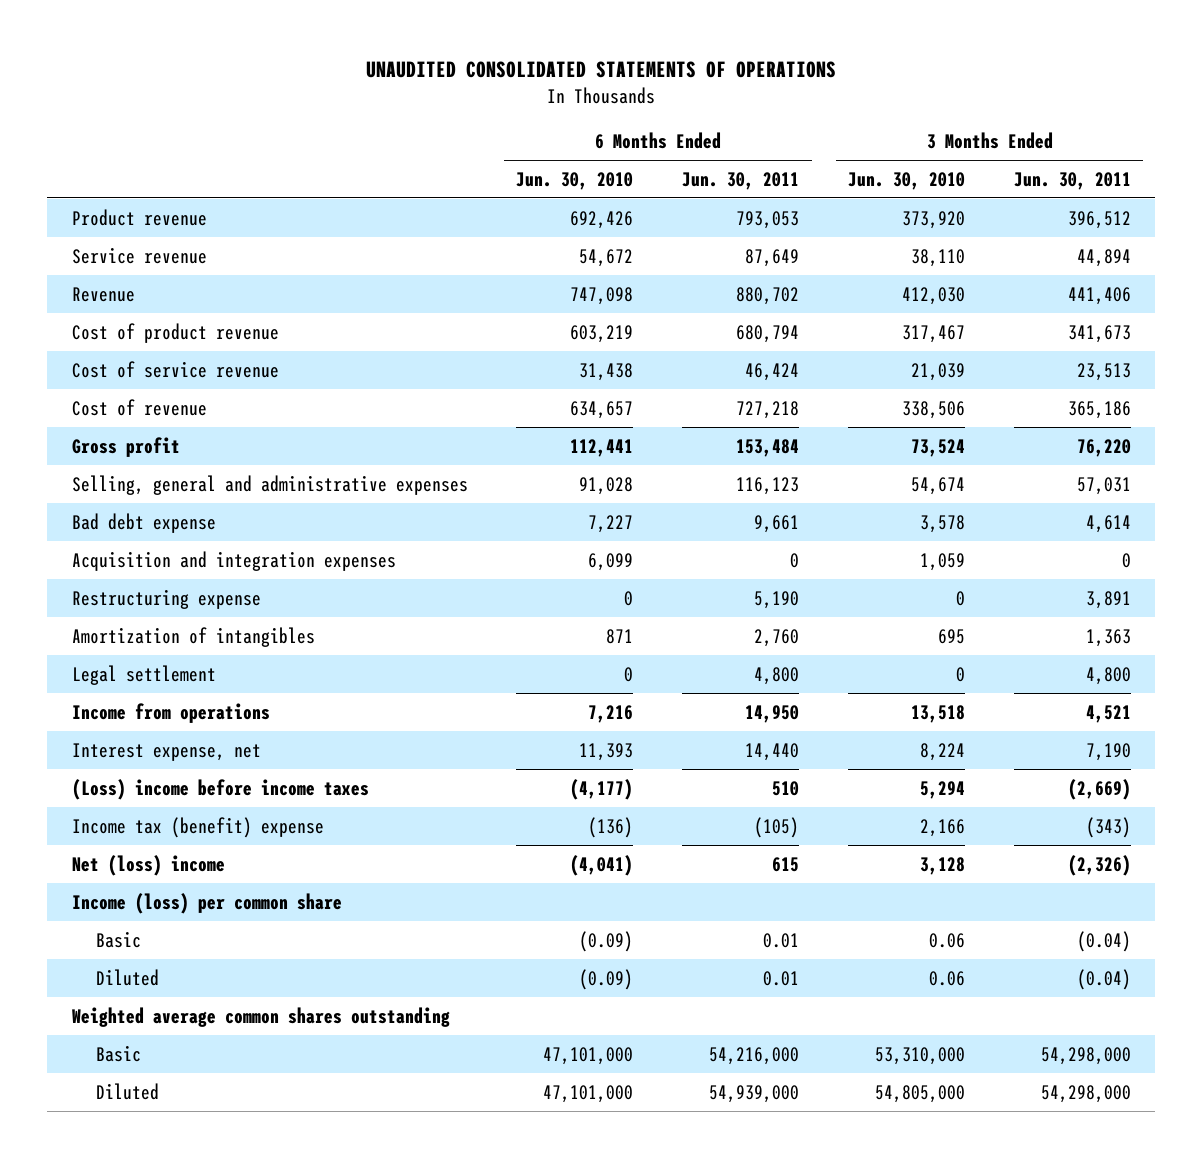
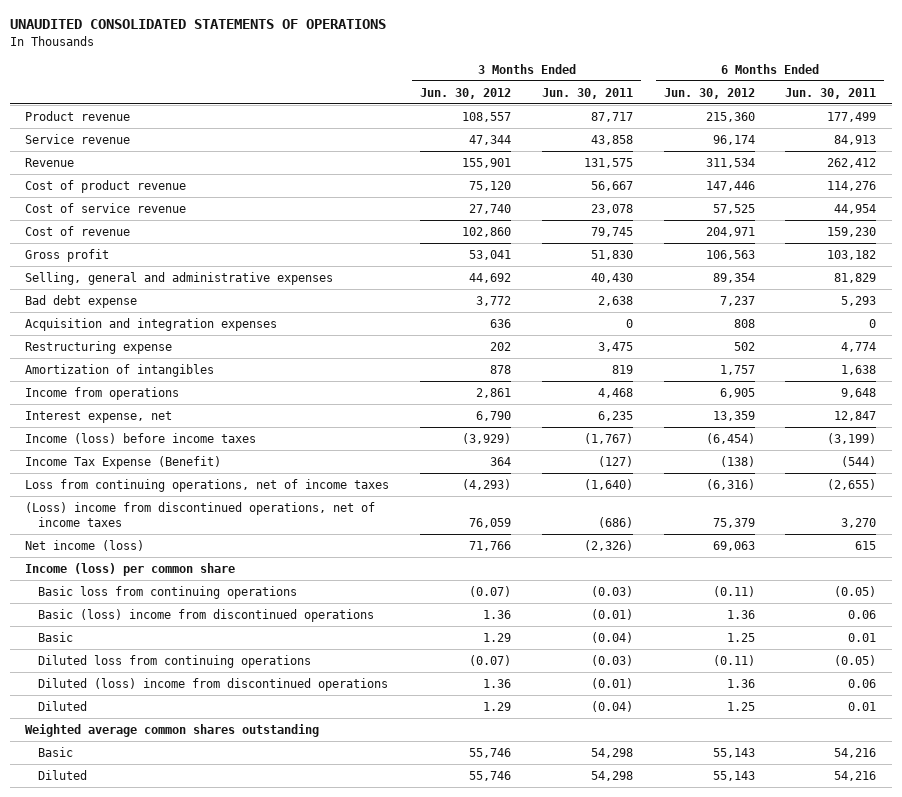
- | 6 Months Ended Jun. 30, 2010 | 6 Months Ended Jun. 30, 2011 | 3 Months Ended Jun. 30, 2010 | 3 Months Ended Jun. 30, 2011
+ | 3 Months Ended Jun. 30, 2012 | 3 Months Ended Jun. 30, 2011 | 6 Months Ended Jun. 30, 2012 | 6 Months Ended Jun. 30, 2011
- Product revenue | 692,426 | 793,053 | 373,920 | 396,512
- Service revenue | 54,672 | 87,649 | 38,110 | 44,894
- Revenue | 747,098 | 880,702 | 412,030 | 441,406
- Cost of product revenue | 603,219 | 680,794 | 317,467 | 341,673
- Cost of service revenue | 31,438 | 46,424 | 21,039 | 23,513
- Cost of revenue | 634,657 | 727,218 | 338,506 | 365,186
- Gross profit | 112,441 | 153,484 | 73,524 | 76,220
- Selling, general and administrative expenses | 91,028 | 116,123 | 54,674 | 57,031
- Bad debt expense | 7,227 | 9,661 | 3,578 | 4,614
+ Product revenue | 108,557 | 87,717 | 215,360 | 177,499
+ Service revenue | 47,344 | 43,858 | 96,174 | 84,913
+ Revenue | 155,901 | 131,575 | 311,534 | 262,412
+ Cost of product revenue | 75,120 | 56,667 | 147,446 | 114,276
+ Cost of service revenue | 27,740 | 23,078 | 57,525 | 44,954
+ Cost of revenue | 102,860 | 79,745 | 204,971 | 159,230
+ Gross profit | 53,041 | 51,830 | 106,563 | 103,182
+ Selling, general and administrative expenses | 44,692 | 40,430 | 89,354 | 81,829
+ Bad debt expense | 3,772 | 2,638 | 7,237 | 5,293
- Restructuring expense | 0 | 5,190 | 0 | 3,891
- Amortization of intangibles | 871 | 2,760 | 695 | 1,363
- Legal settlement | 0 | 4,800 | 0 | 4,800
- Income from operations | 7,216 | 14,950 | 13,518 | 4,521
- Interest expense, net | 11,393 | 14,440 | 8,224 | 7,190
- (Loss) income before income taxes | (4,177) | 510 | 5,294 | (2,669)
- Income tax (benefit) expense | (136) | (105) | 2,166 | (343)
- Net (loss) income | (4,041) | 615 | 3,128 | (2,326)
+ Restructuring expense | 202 | 3,475 | 502 | 4,774
+ Amortization of intangibles | 878 | 819 | 1,757 | 1,638
+ Income from operations | 2,861 | 4,468 | 6,905 | 9,648
+ Interest expense, net | 6,790 | 6,235 | 13,359 | 12,847
+ Income (loss) before income taxes | (3,929) | (1,767) | (6,454) | (3,199)
+ Income Tax Expense (Benefit) | 364 | (127) | (138) | (544)
+ Loss from continuing operations, net of income taxes | (4,293) | (1,640) | (6,316) | (2,655)
+ (Loss) income from discontinued operations, net of income taxes | 76,059 | (686) | 75,379 | 3,270
+ Net income (loss) | 71,766 | (2,326) | 69,063 | 615
+ Basic loss from continuing operations | (0.07) | (0.03) | (0.11) | (0.05)
+ Basic (loss) income from discontinued operations | 1.36 | (0.01) | 1.36 | 0.06
+ Diluted loss from continuing operations | (0.07) | (0.03) | (0.11) | (0.05)
+ Diluted (loss) income from discontinued operations | 1.36 | (0.01) | 1.36 | 0.06
- Basic | 47,101,000 | 54,216,000 | 53,310,000 | 54,298,000
- Diluted | 47,101,000 | 54,939,000 | 54,805,000 | 54,298,000
+ Basic | 55,746 | 54,298 | 55,143 | 54,216
+ Diluted | 55,746 | 54,298 | 55,143 | 54,216

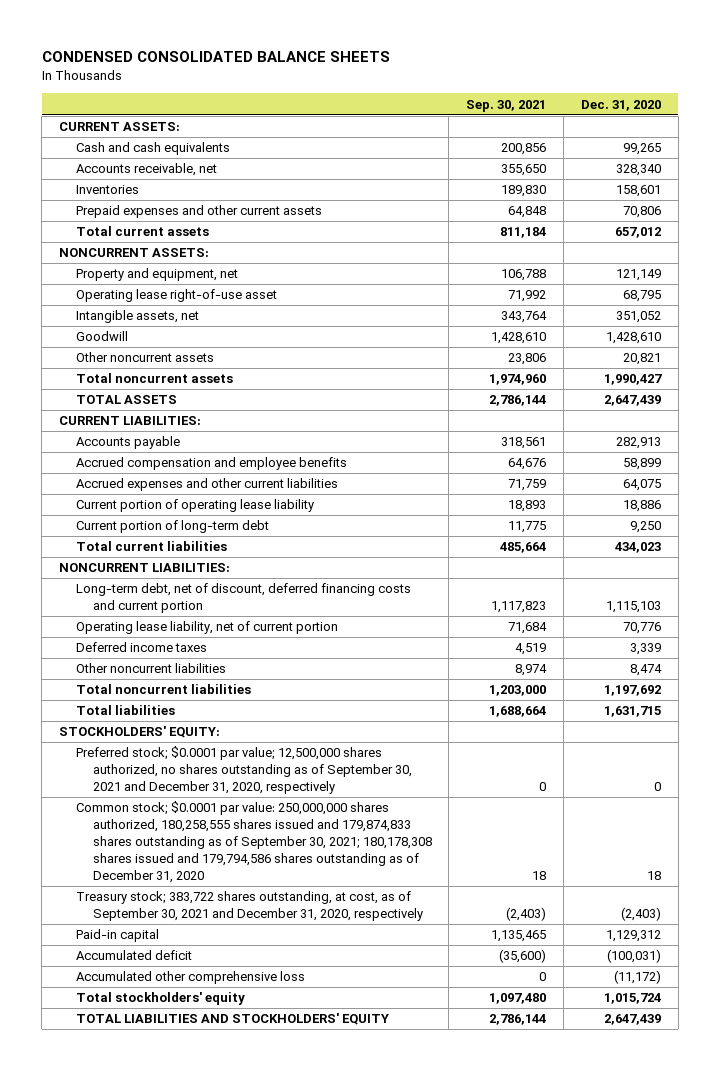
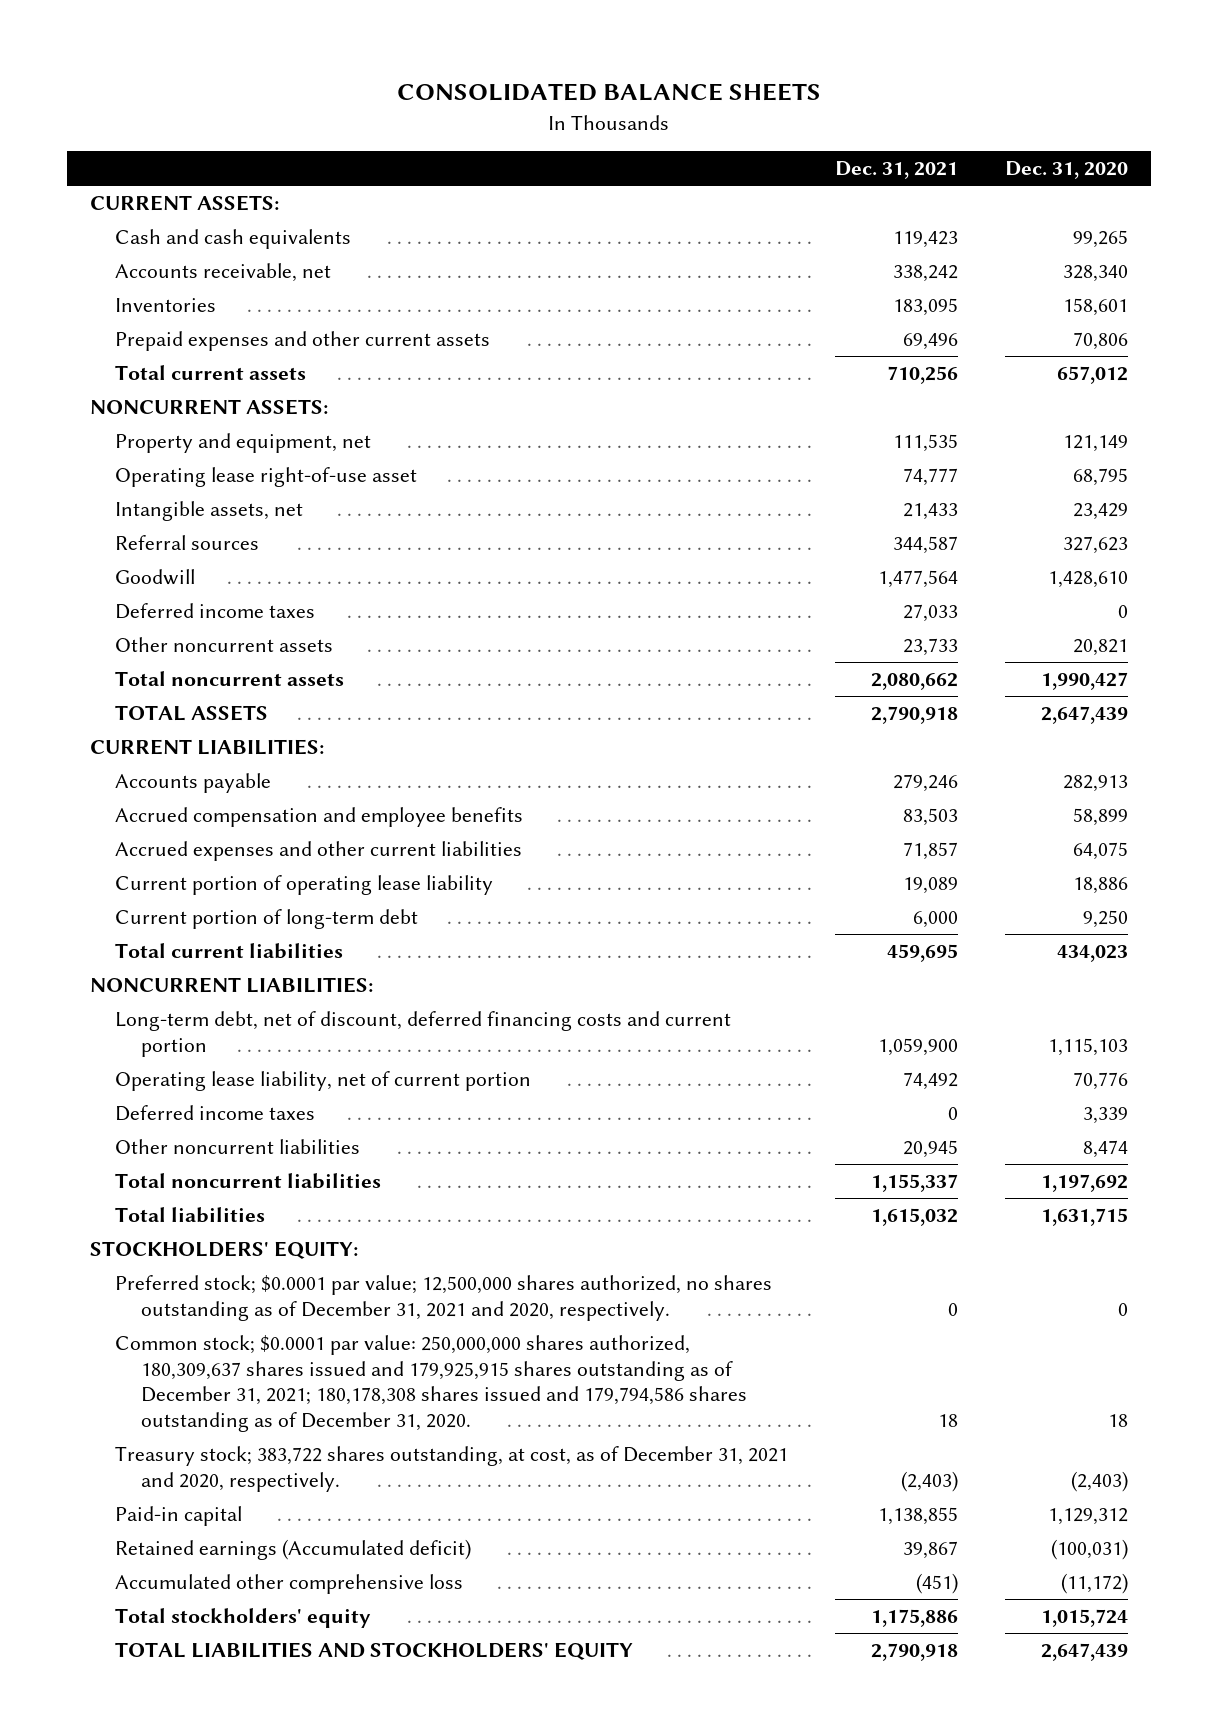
- CONDENSED CONSOLIDATED BALANCE SHEETS
+ CONSOLIDATED BALANCE SHEETS
- | Sep. 30, 2021 | Dec. 31, 2020
+ | Dec. 31, 2021 | Dec. 31, 2020
- Intangible assets, net | 343,764 | 351,052
+ Intangible assets, net | 21,433 | 23,429
+ Referral sources | 344,587 | 327,623
+ Deferred income taxes | 27,033 | 0
- Preferred stock; $0.0001 par value; 12,500,000 shares authorized, no shares outstanding as of September 30, 2021 and December 31, 2020, respectively | 0 | 0
- Common stock; $0.0001 par value: 250,000,000 shares authorized, 180,258,555 shares issued and 179,874,833 shares outstanding as of September 30, 2021; 180,178,308 shares issued and 179,794,586 shares outstanding as of December 31, 2020 | 18 | 18
- Treasury stock; 383,722 shares outstanding, at cost, as of September 30, 2021 and December 31, 2020, respectively | (2,403) | (2,403)
+ Preferred stock; $0.0001 par value; 12,500,000 shares authorized, no shares outstanding as of December 31, 2021 and 2020, respectively. | 0 | 0
+ Common stock; $0.0001 par value: 250,000,000 shares authorized, 180,309,637 shares issued and 179,925,915 shares outstanding as of December 31, 2021; 180,178,308 shares issued and 179,794,586 shares outstanding as of December 31, 2020. | 18 | 18
+ Treasury stock; 383,722 shares outstanding, at cost, as of December 31, 2021 and 2020, respectively. | (2,403) | (2,403)
- Accumulated deficit | (35,600) | (100,031)
+ Retained earnings (Accumulated deficit) | 39,867 | (100,031)

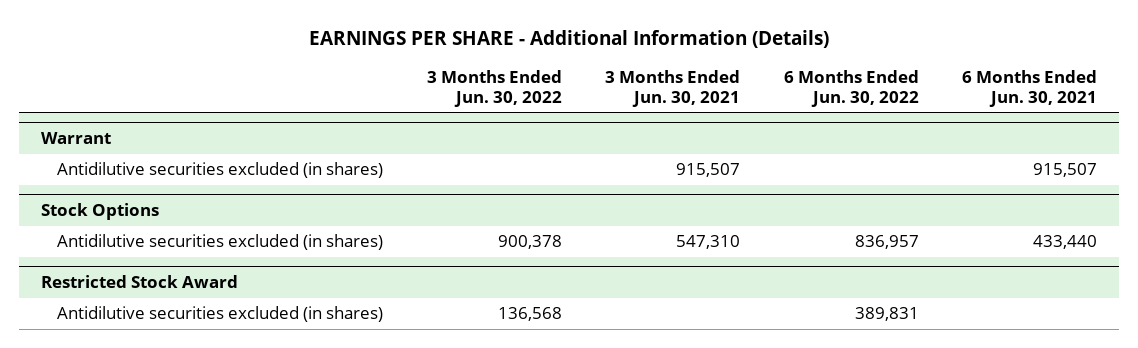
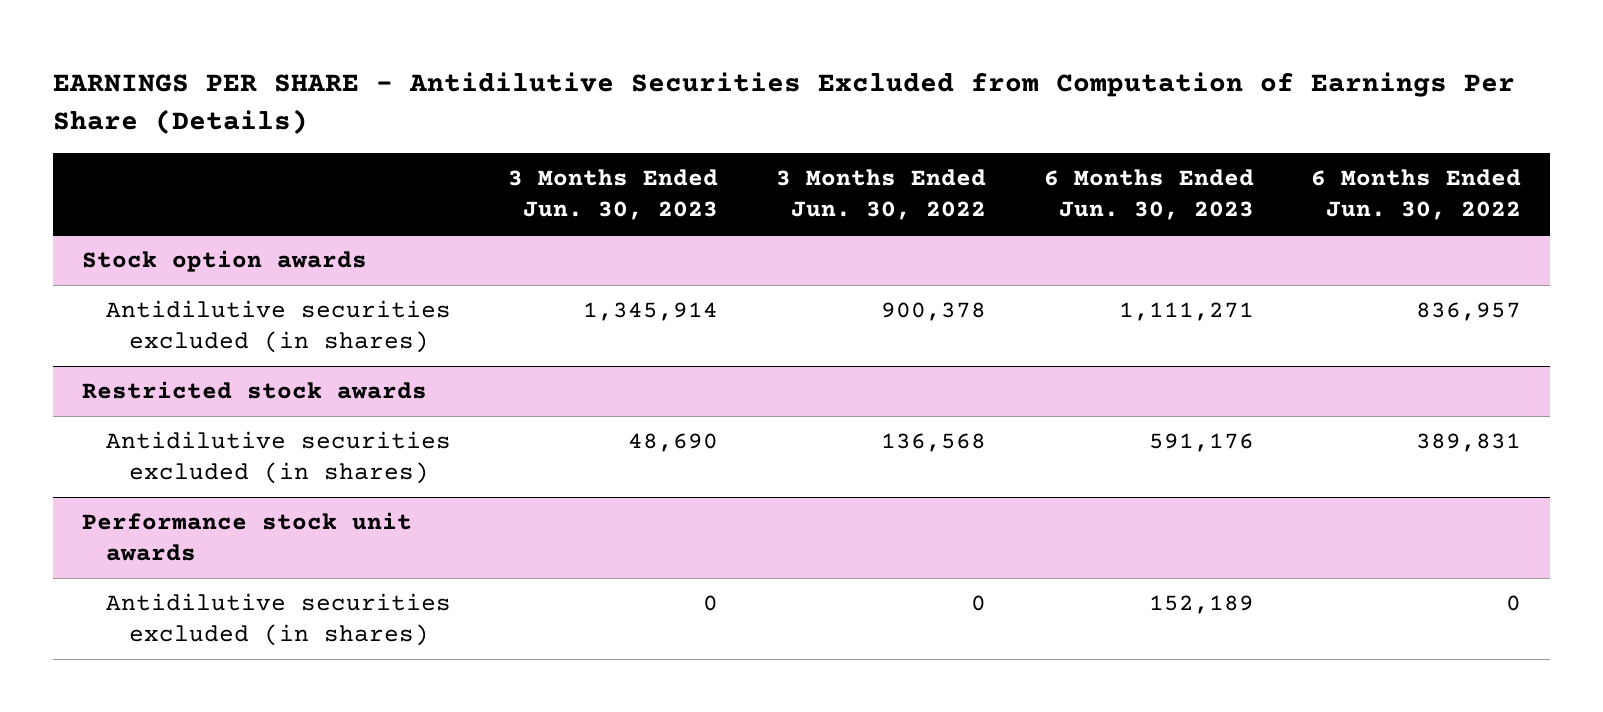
- EARNINGS PER SHARE - Additional Information (Details)
+ EARNINGS PER SHARE - Antidilutive Securities Excluded from Computation of Earnings Per Share (Details)
- | 3 Months Ended Jun. 30, 2022 | 3 Months Ended Jun. 30, 2021 | 6 Months Ended Jun. 30, 2022 | 6 Months Ended Jun. 30, 2021
+ | 3 Months Ended Jun. 30, 2023 | 3 Months Ended Jun. 30, 2022 | 6 Months Ended Jun. 30, 2023 | 6 Months Ended Jun. 30, 2022
- Warrant
- Antidilutive securities excluded (in shares) | | 915,507 | | 915,507
- Stock Options
+ Stock option awards
- Restricted Stock Award
+ Restricted stock awards
+ Performance stock unit awards
+ Antidilutive securities excluded (in shares) | 0 | 0 | 152,189 | 0

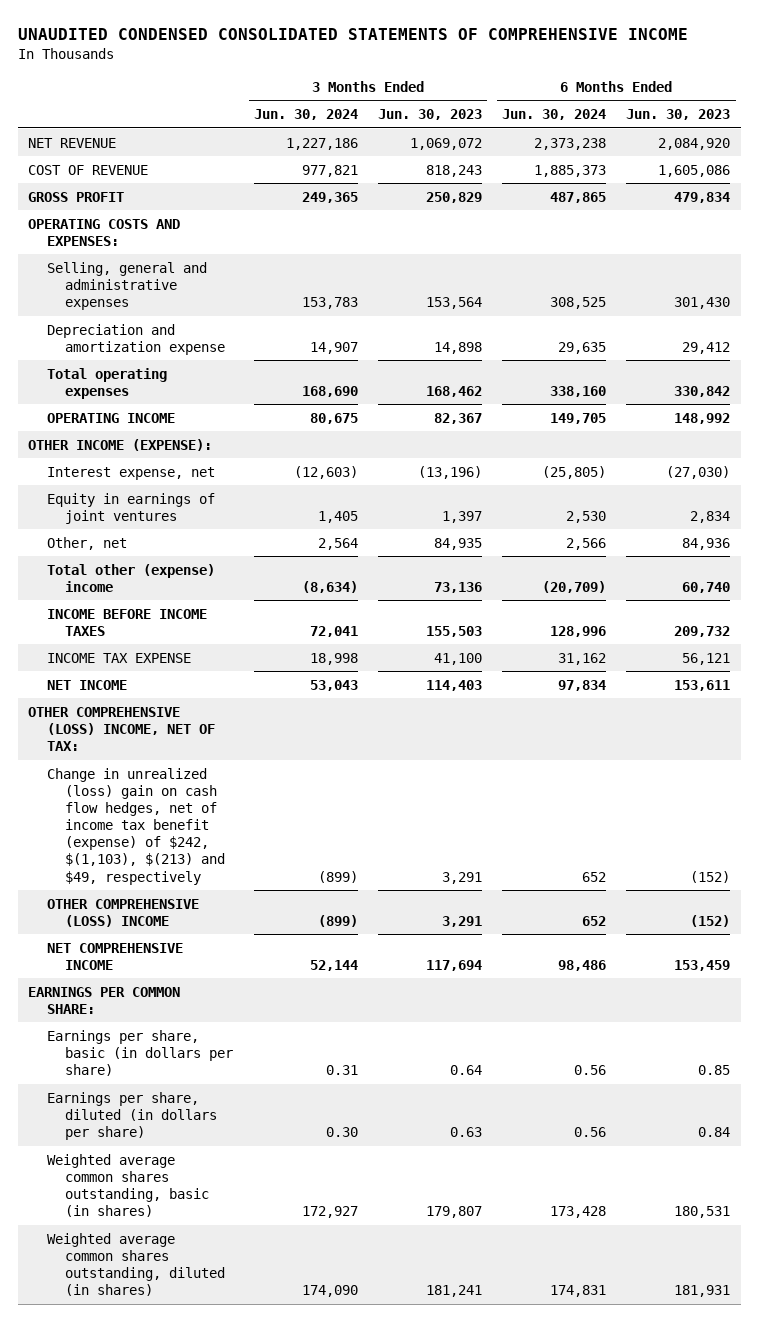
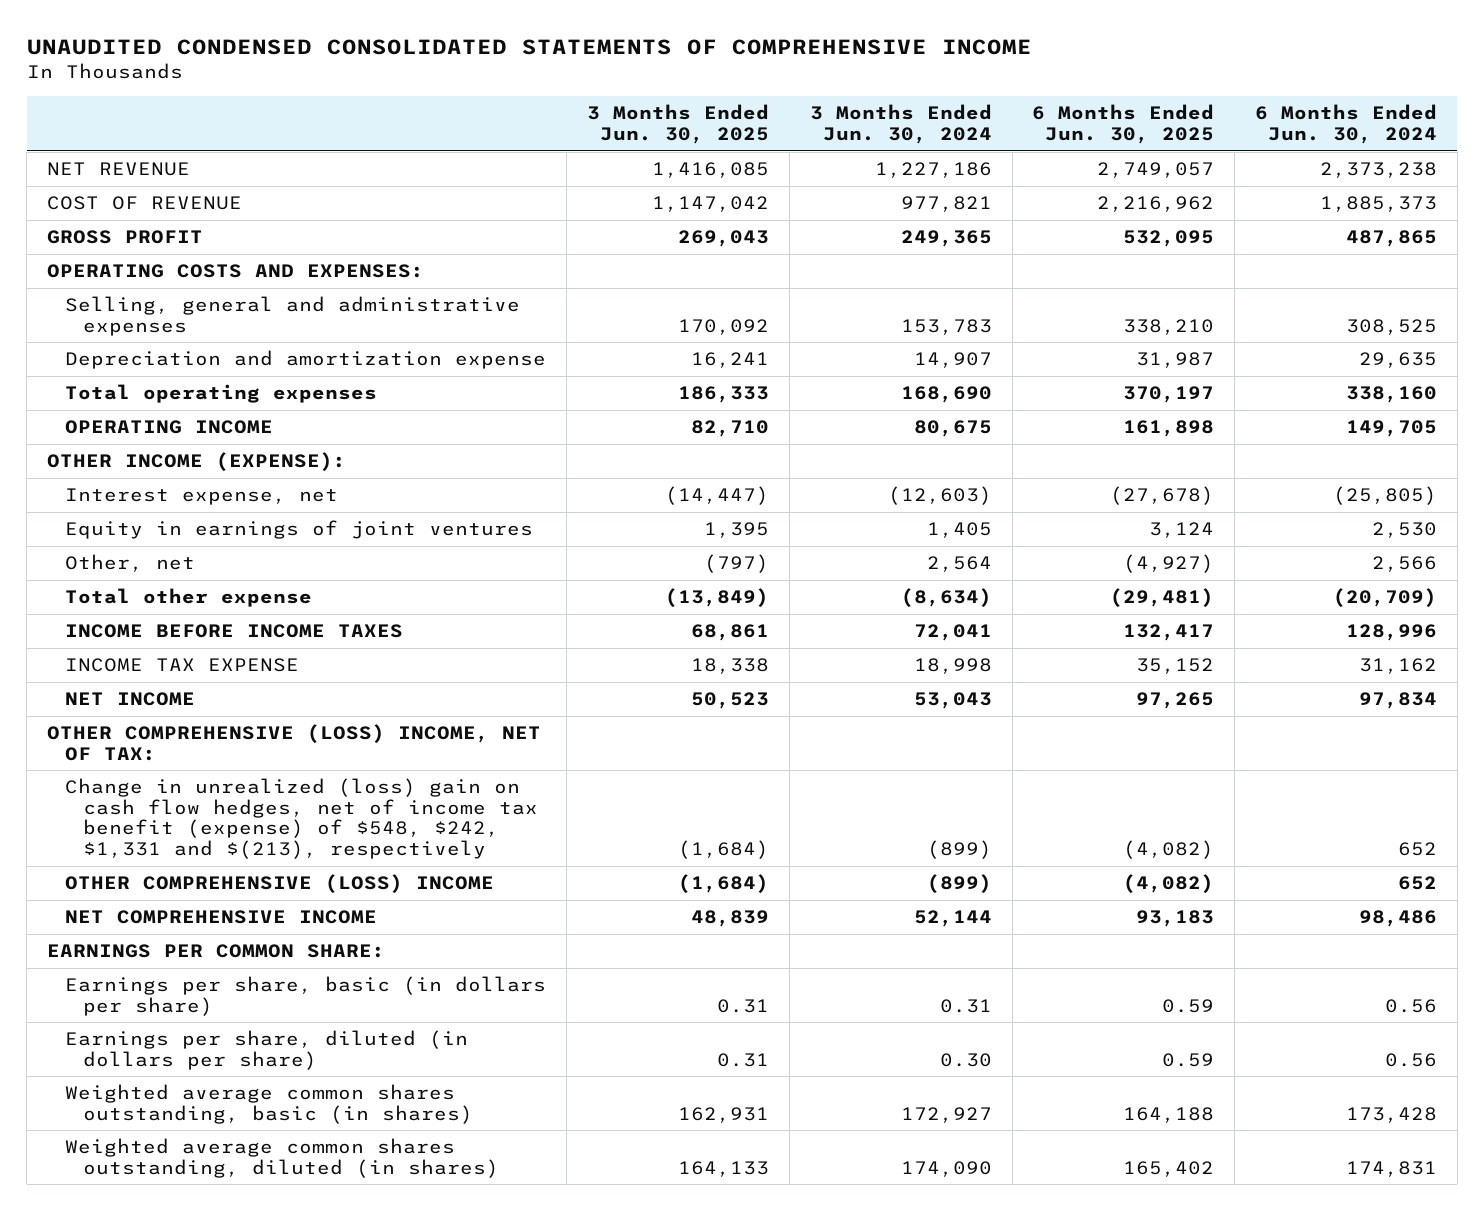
- | 3 Months Ended Jun. 30, 2024 | 3 Months Ended Jun. 30, 2023 | 6 Months Ended Jun. 30, 2024 | 6 Months Ended Jun. 30, 2023
+ | 3 Months Ended Jun. 30, 2025 | 3 Months Ended Jun. 30, 2024 | 6 Months Ended Jun. 30, 2025 | 6 Months Ended Jun. 30, 2024
- Total other (expense) income | (8,634) | 73,136 | (20,709) | 60,740
+ Total other expense | (13,849) | (8,634) | (29,481) | (20,709)
- Change in unrealized (loss) gain on cash flow hedges, net of income tax benefit (expense) of $242, $(1,103), $(213) and $49, respectively | (899) | 3,291 | 652 | (152)
+ Change in unrealized (loss) gain on cash flow hedges, net of income tax benefit (expense) of $548, $242, $1,331 and $(213), respectively | (1,684) | (899) | (4,082) | 652

